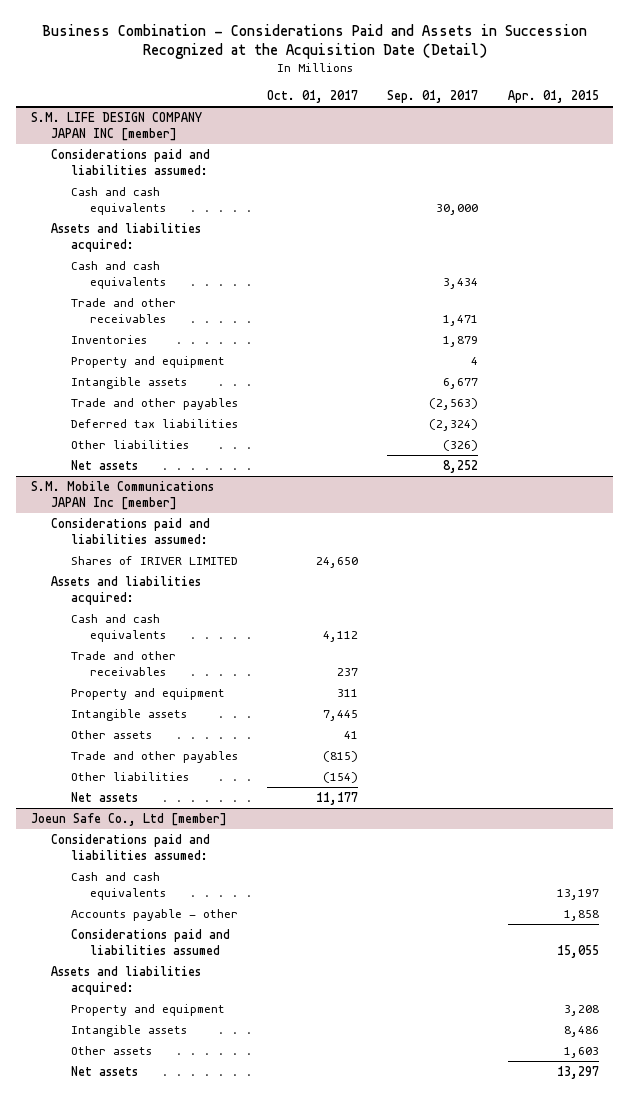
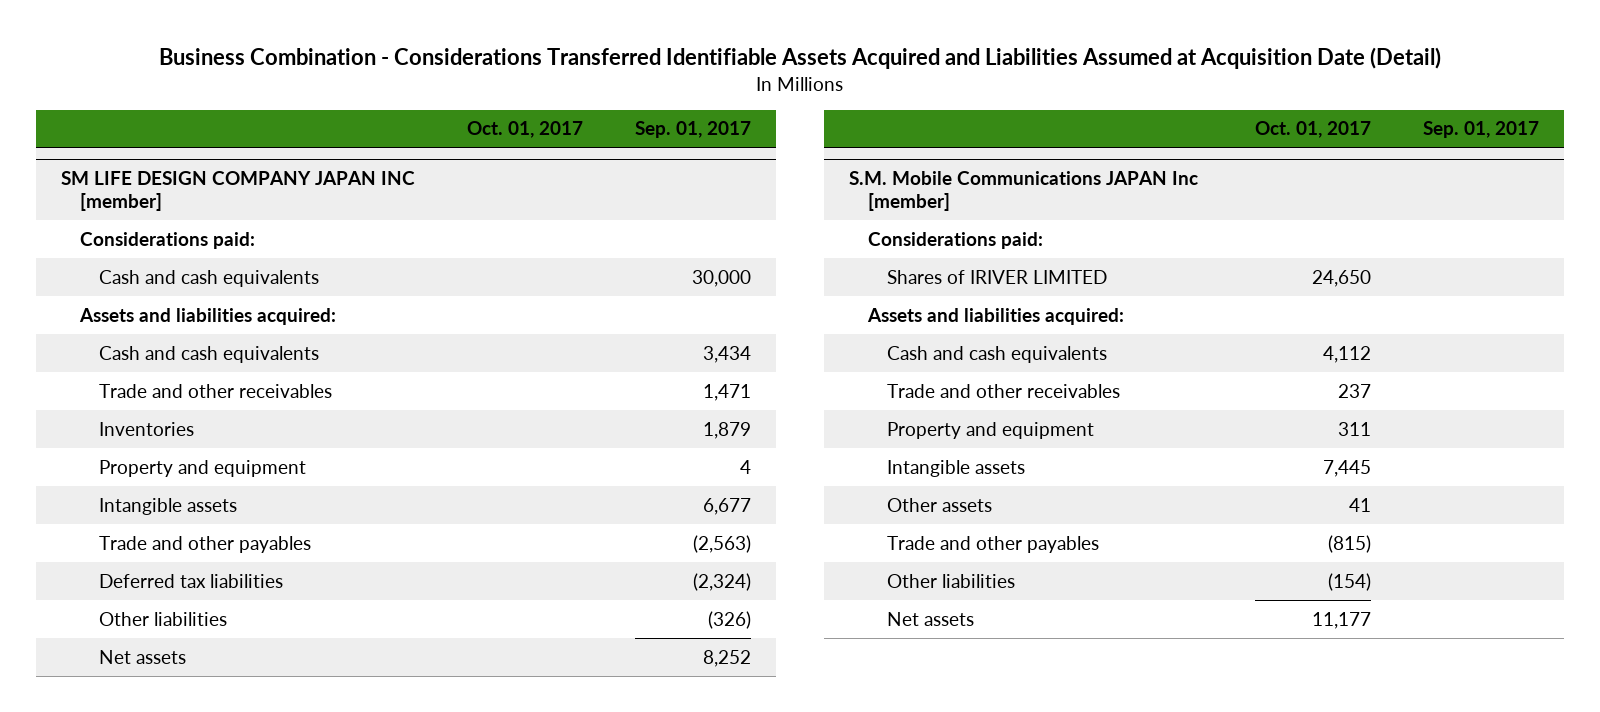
- Business Combination - Considerations Paid and Assets in Succession Recognized at the Acquisition Date (Detail)
+ Business Combination - Considerations Transferred Identifiable Assets Acquired and Liabilities Assumed at Acquisition Date (Detail)
- | Oct. 01, 2017 | Sep. 01, 2017 | Apr. 01, 2015
+ | Oct. 01, 2017 | Sep. 01, 2017
- S.M. LIFE DESIGN COMPANY JAPAN INC [member]
- Considerations paid and liabilities assumed:
+ SM LIFE DESIGN COMPANY JAPAN INC [member]
+ Considerations paid:
@ S.M. Mobile Communications JAPAN Inc [member]
- Considerations paid and liabilities assumed:
+ Considerations paid:
- Joeun Safe Co., Ltd [member]
- Considerations paid and liabilities assumed:
- Cash and cash equivalents | | | 13,197
- Accounts payable - other | | | 1,858
- Considerations paid and liabilities assumed | | | 15,055
- Assets and liabilities acquired:
- Property and equipment | | | 3,208
- Intangible assets | | | 8,486
- Other assets | | | 1,603
- Net assets | | | 13,297

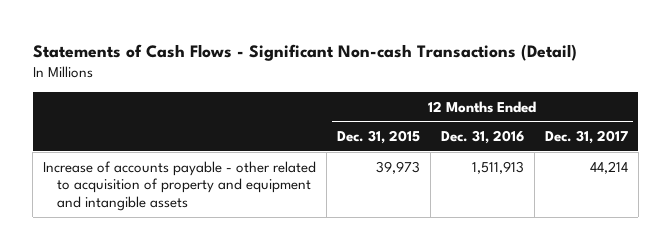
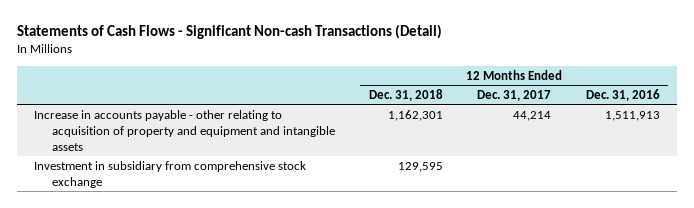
- | 12 Months Ended Dec. 31, 2015 | 12 Months Ended Dec. 31, 2016 | 12 Months Ended Dec. 31, 2017
+ | 12 Months Ended Dec. 31, 2018 | 12 Months Ended Dec. 31, 2017 | 12 Months Ended Dec. 31, 2016
- Increase of accounts payable - other related to acquisition of property and equipment and intangible assets | 39,973 | 1,511,913 | 44,214
+ Increase in accounts payable - other relating to acquisition of property and equipment and intangible assets | 1,162,301 | 44,214 | 1,511,913
+ Investment in subsidiary from comprehensive stock exchange | 129,595 | |

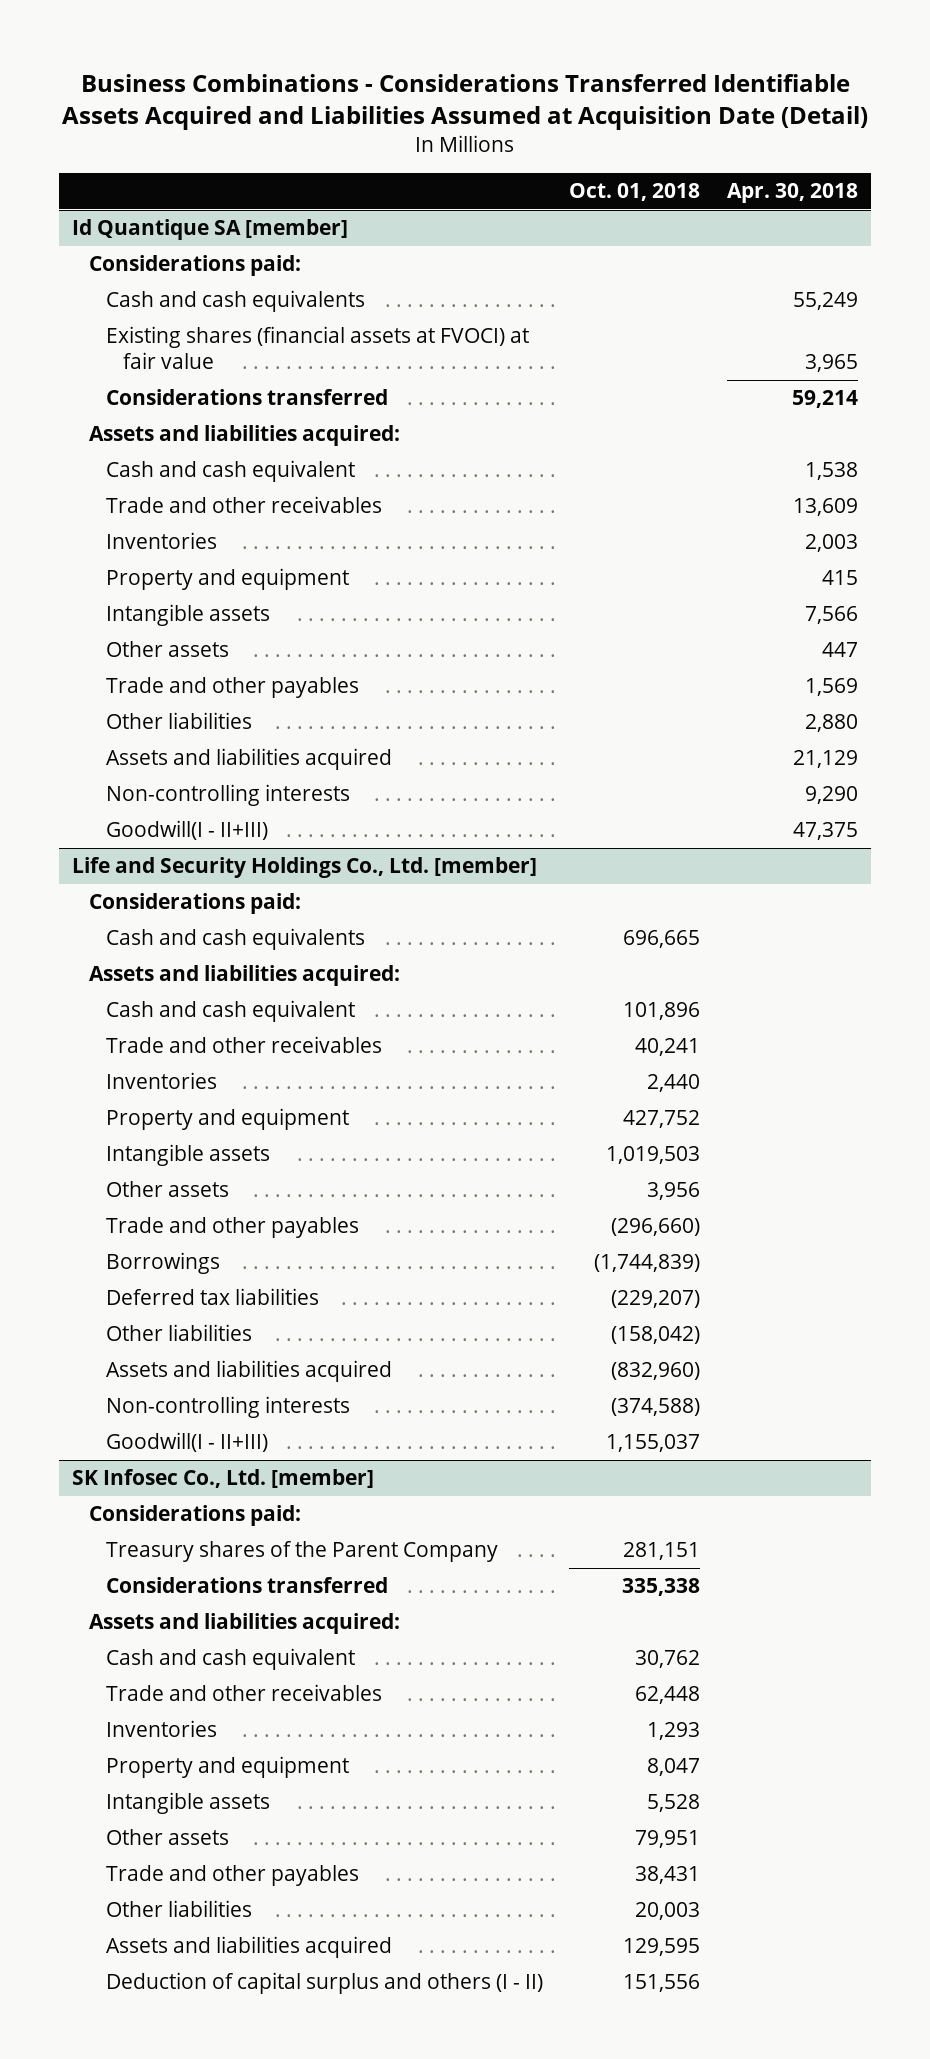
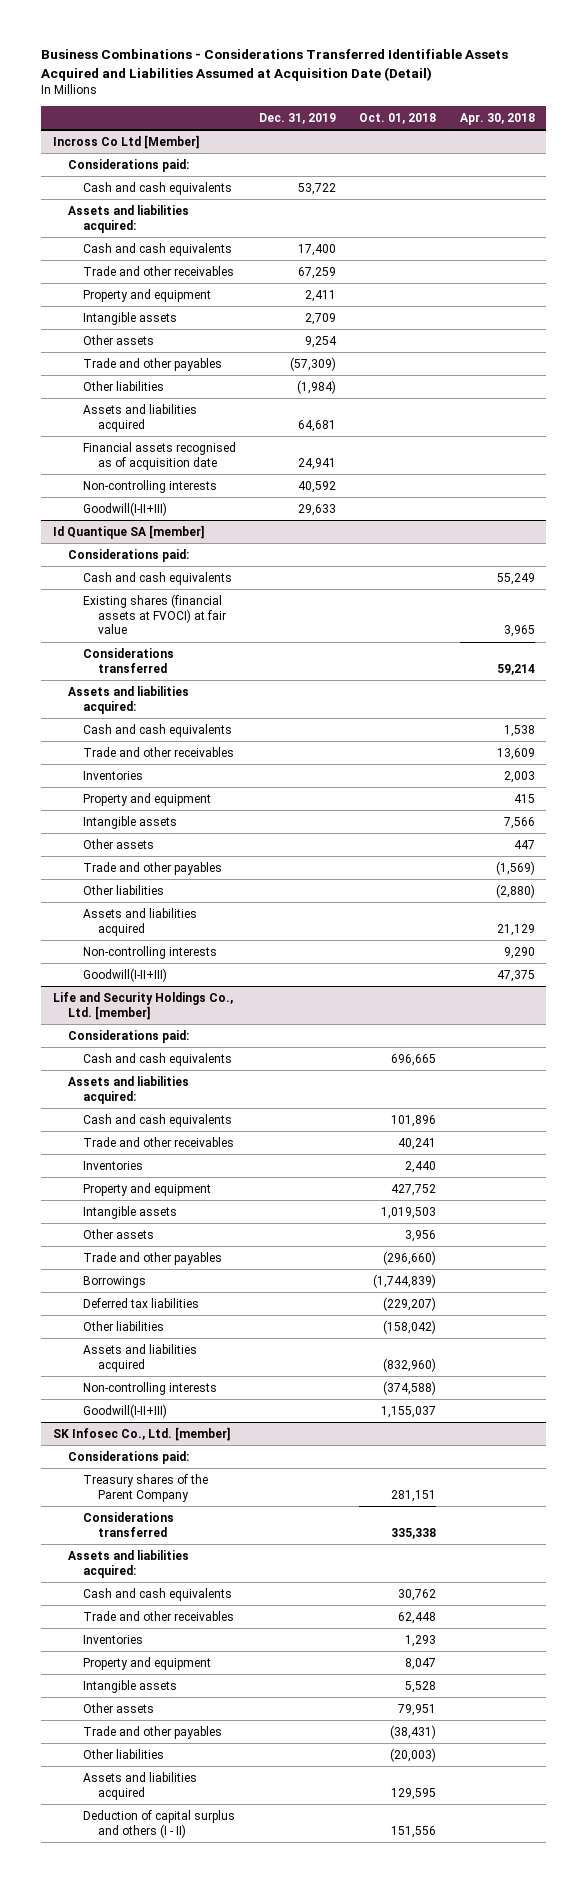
- | Oct. 01, 2018 | Apr. 30, 2018
+ | Dec. 31, 2019 | Oct. 01, 2018 | Apr. 30, 2018
+ Incross Co Ltd [Member]
+ Considerations paid:
+ Cash and cash equivalents | 53,722 | |
+ Assets and liabilities acquired:
+ Cash and cash equivalents | 17,400 | |
+ Trade and other receivables | 67,259 | |
+ Property and equipment | 2,411 | |
+ Intangible assets | 2,709 | |
+ Other assets | 9,254 | |
+ Trade and other payables | (57,309) | |
+ Other liabilities | (1,984) | |
+ Assets and liabilities acquired | 64,681 | |
+ Financial assets recognised as of acquisition date | 24,941 | |
+ Non-controlling interests | 40,592 | |
+ Goodwill(I-II+III) | 29,633 | |
@ Id Quantique SA [member]
- Cash and cash equivalent | | 1,538
+ Cash and cash equivalents | | | 1,538
- Trade and other payables | | 1,569
- Other liabilities | | 2,880
+ Trade and other payables | | | (1,569)
+ Other liabilities | | | (2,880)
- Goodwill(I - II+III) | | 47,375
+ Goodwill(I-II+III) | | | 47,375
@ Life and Security Holdings Co., Ltd. [member]
- Cash and cash equivalent | 101,896 |
+ Cash and cash equivalents | | 101,896 |
- Goodwill(I - II+III) | 1,155,037 |
+ Goodwill(I-II+III) | | 1,155,037 |
@ SK Infosec Co., Ltd. [member]
- Cash and cash equivalent | 30,762 |
+ Cash and cash equivalents | | 30,762 |
- Trade and other payables | 38,431 |
- Other liabilities | 20,003 |
+ Trade and other payables | | (38,431) |
+ Other liabilities | | (20,003) |

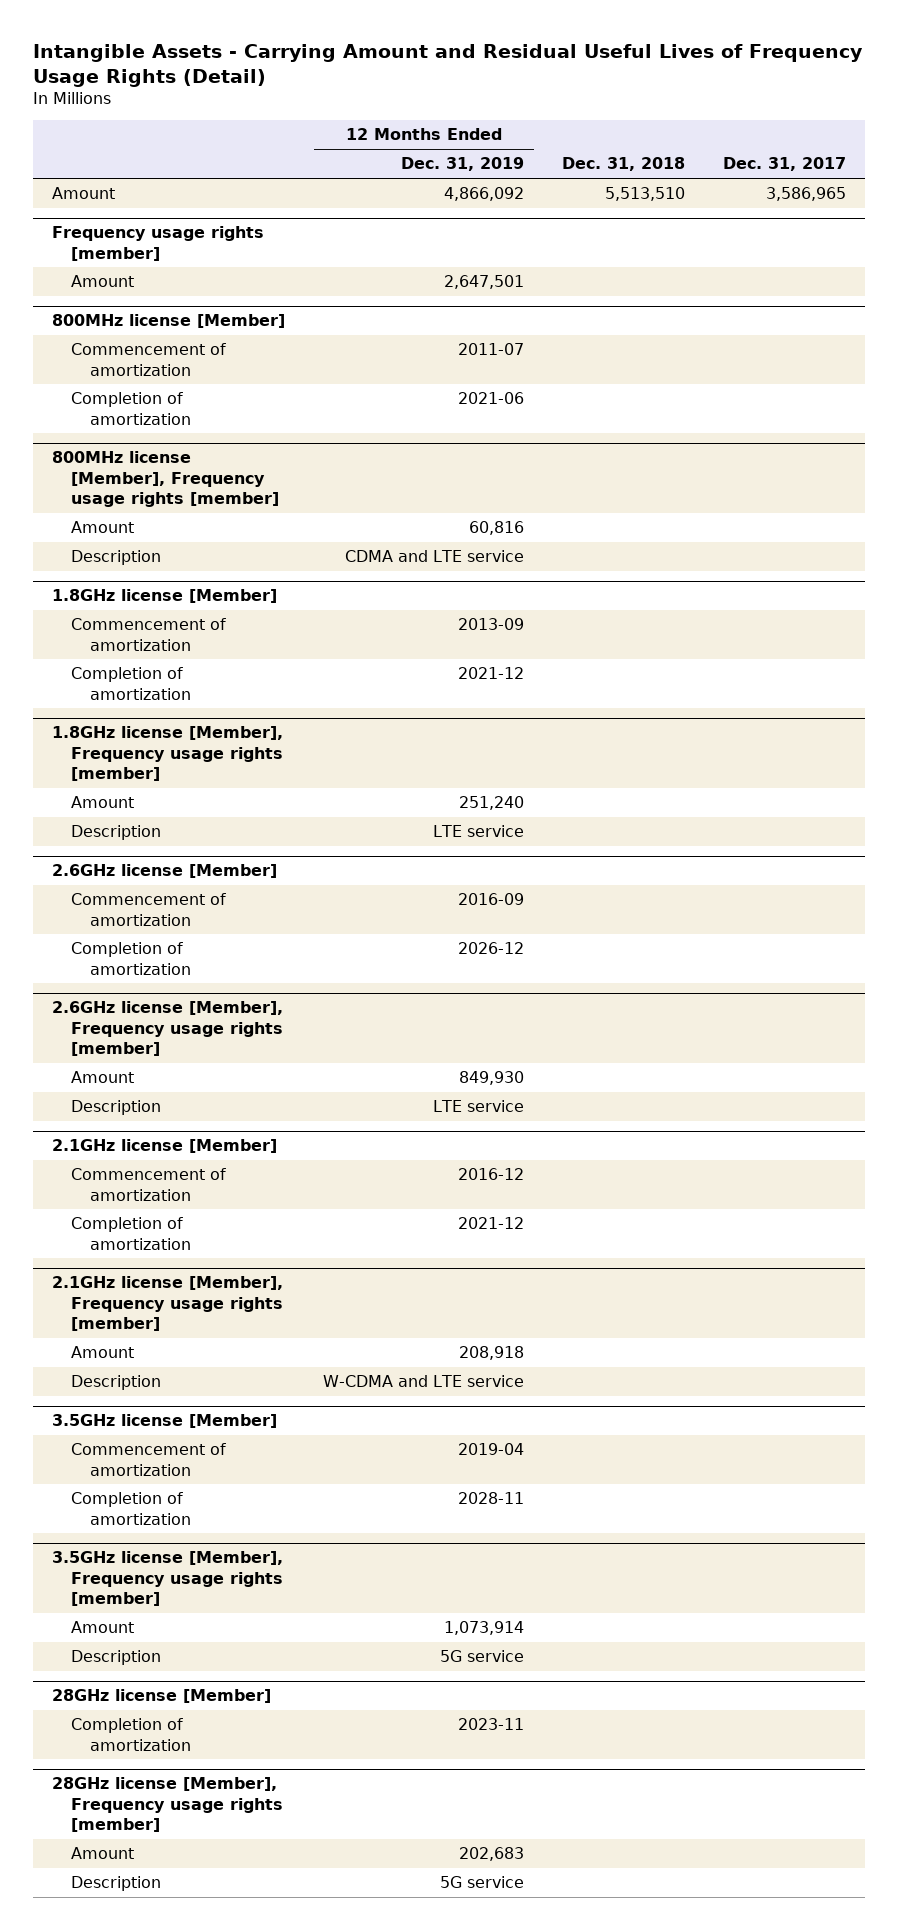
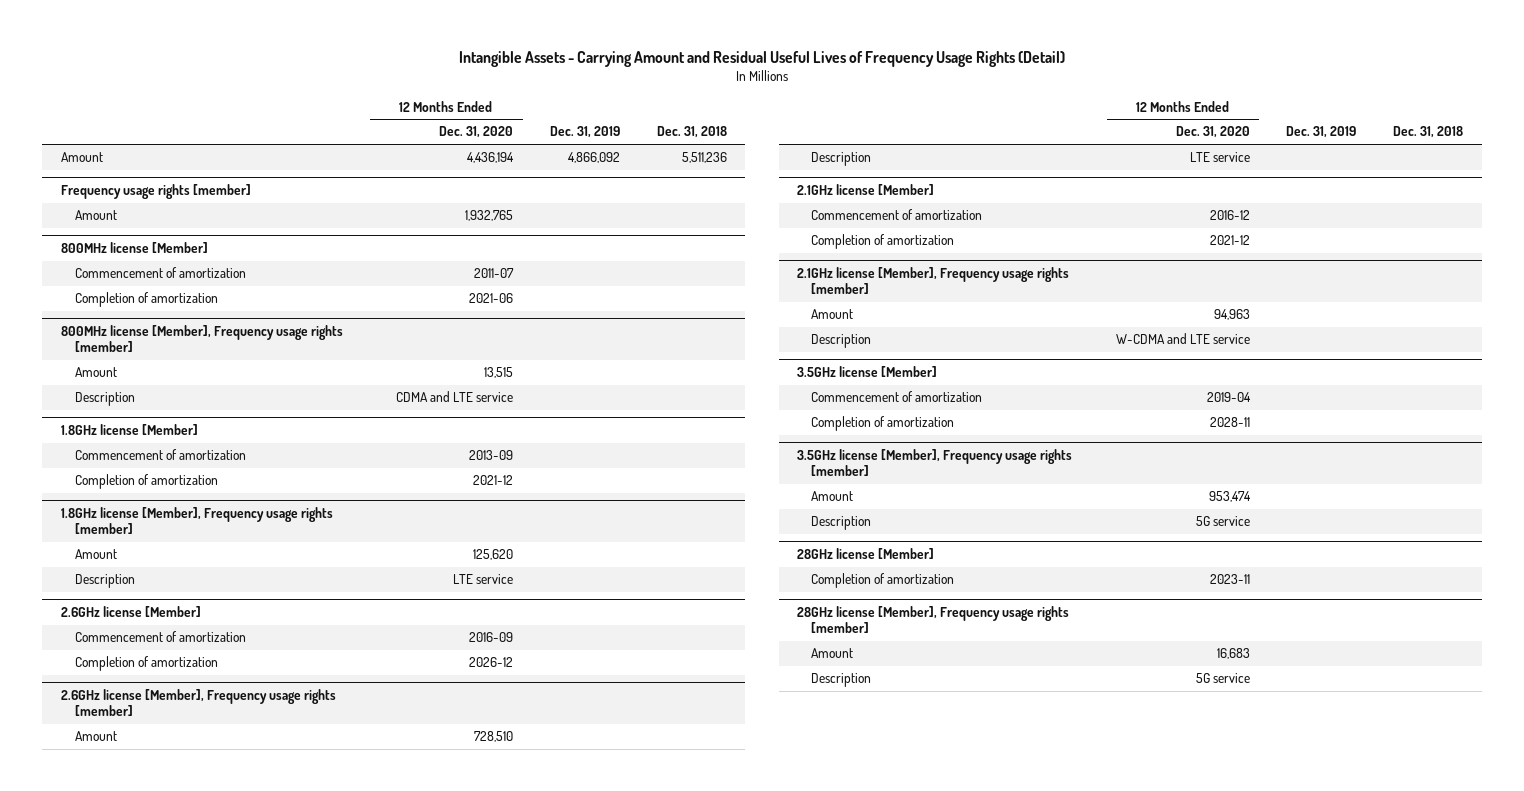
- | 12 Months Ended Dec. 31, 2019 | Dec. 31, 2018 | Dec. 31, 2017
+ | 12 Months Ended Dec. 31, 2020 | Dec. 31, 2019 | Dec. 31, 2018
- Amount | 4,866,092 | 5,513,510 | 3,586,965
+ Amount | 4,436,194 | 4,866,092 | 5,511,236

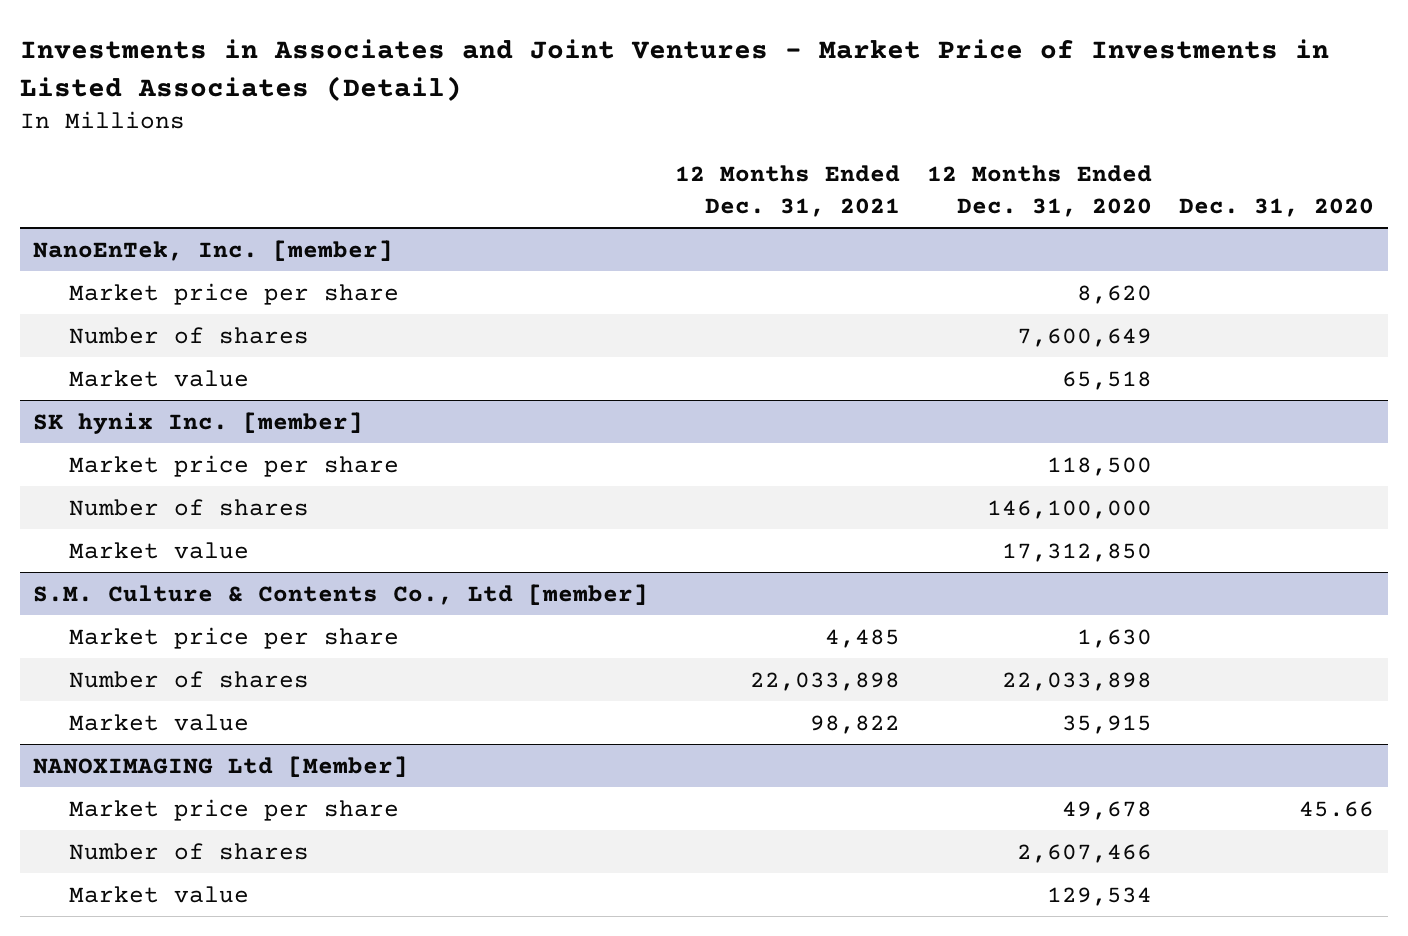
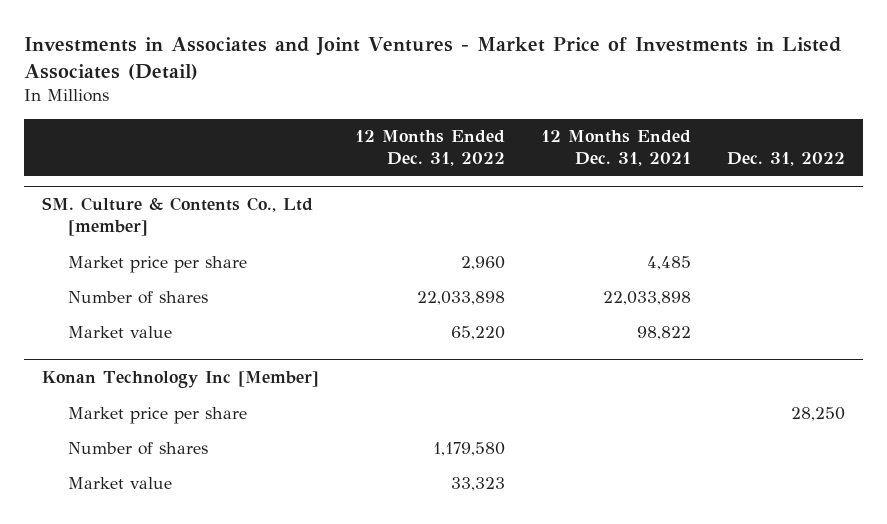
- | 12 Months Ended Dec. 31, 2021 | 12 Months Ended Dec. 31, 2020 | Dec. 31, 2020
+ | 12 Months Ended Dec. 31, 2022 | 12 Months Ended Dec. 31, 2021 | Dec. 31, 2022
- NanoEnTek, Inc. [member]
- Market price per share | | 8,620 |
- Number of shares | | 7,600,649 |
- Market value | | 65,518 |
- SK hynix Inc. [member]
- Market price per share | | 118,500 |
- Number of shares | | 146,100,000 |
- Market value | | 17,312,850 |
- S.M. Culture & Contents Co., Ltd [member]
+ SM. Culture & Contents Co., Ltd [member]
- NANOXIMAGING Ltd [Member]
- Market price per share | | 49,678 | 45.66
- Number of shares | | 2,607,466 |
- Market value | | 129,534 |
+ Konan Technology Inc [Member]
+ Market price per share | | | 28,250
+ Number of shares | 1,179,580 | |
+ Market value | 33,323 | |

